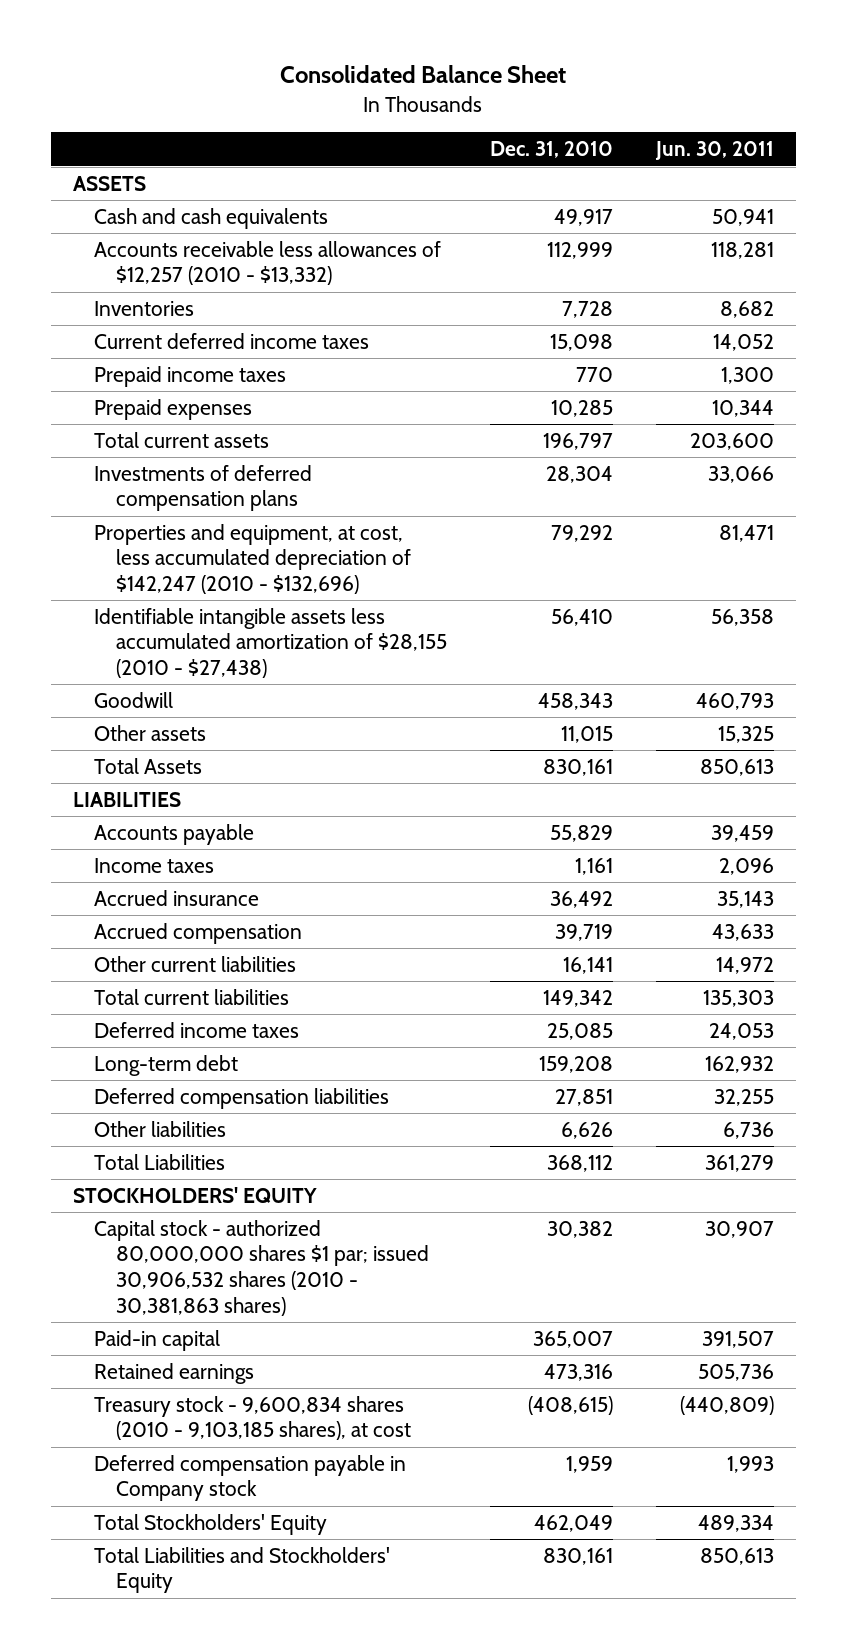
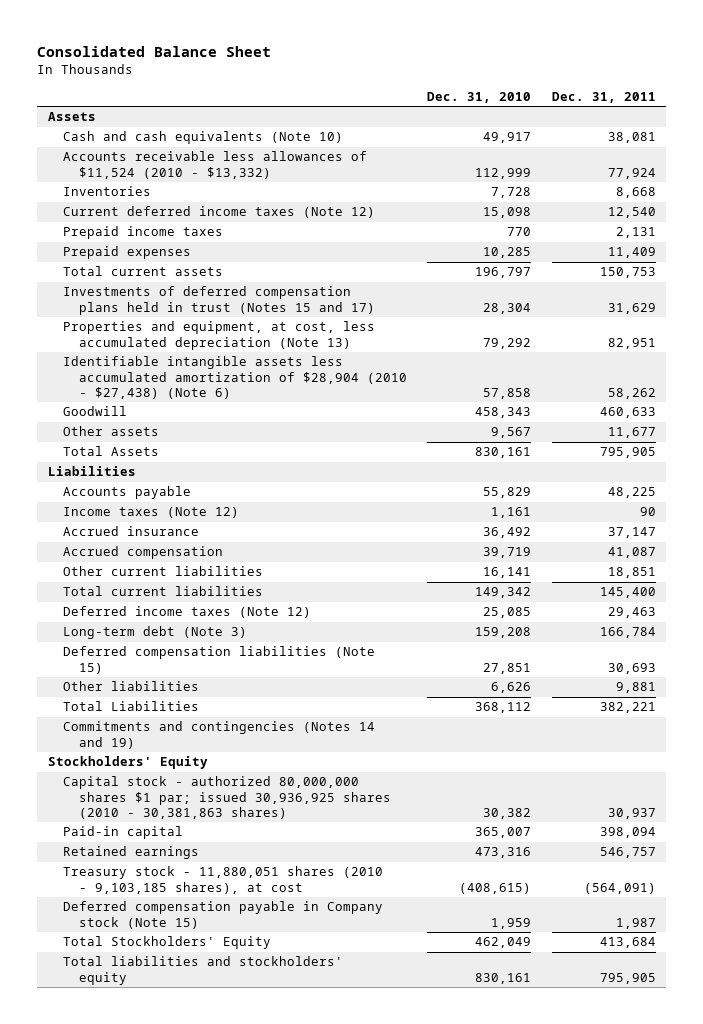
- | Dec. 31, 2010 | Jun. 30, 2011
+ | Dec. 31, 2010 | Dec. 31, 2011
- ASSETS
- Cash and cash equivalents | 49,917 | 50,941
- Accounts receivable less allowances of $12,257 (2010 - $13,332) | 112,999 | 118,281
+ Assets
+ Cash and cash equivalents (Note 10) | 49,917 | 38,081
+ Accounts receivable less allowances of $11,524 (2010 - $13,332) | 112,999 | 77,924
- Current deferred income taxes | 15,098 | 14,052
+ Current deferred income taxes (Note 12) | 15,098 | 12,540
- Investments of deferred compensation plans | 28,304 | 33,066
- Properties and equipment, at cost, less accumulated depreciation of $142,247 (2010 - $132,696) | 79,292 | 81,471
- Identifiable intangible assets less accumulated amortization of $28,155 (2010 - $27,438) | 56,410 | 56,358
+ Investments of deferred compensation plans held in trust (Notes 15 and 17) | 28,304 | 31,629
+ Properties and equipment, at cost, less accumulated depreciation (Note 13) | 79,292 | 82,951
+ Identifiable intangible assets less accumulated amortization of $28,904 (2010 - $27,438) (Note 6) | 57,858 | 58,262
- Other assets | 11,015 | 15,325
+ Other assets | 9,567 | 11,677
- LIABILITIES
+ Liabilities
- Income taxes | 1,161 | 2,096
+ Income taxes (Note 12) | 1,161 | 90
- Deferred income taxes | 25,085 | 24,053
- Long-term debt | 159,208 | 162,932
- Deferred compensation liabilities | 27,851 | 32,255
+ Deferred income taxes (Note 12) | 25,085 | 29,463
+ Long-term debt (Note 3) | 159,208 | 166,784
+ Deferred compensation liabilities (Note 15) | 27,851 | 30,693
- STOCKHOLDERS' EQUITY
- Capital stock - authorized 80,000,000 shares $1 par; issued 30,906,532 shares (2010 - 30,381,863 shares) | 30,382 | 30,907
+ Commitments and contingencies (Notes 14 and 19)
+ Stockholders' Equity
+ Capital stock - authorized 80,000,000 shares $1 par; issued 30,936,925 shares (2010 - 30,381,863 shares) | 30,382 | 30,937
- Treasury stock - 9,600,834 shares (2010 - 9,103,185 shares), at cost | (408,615) | (440,809)
- Deferred compensation payable in Company stock | 1,959 | 1,993
+ Treasury stock - 11,880,051 shares (2010 - 9,103,185 shares), at cost | (408,615) | (564,091)
+ Deferred compensation payable in Company stock (Note 15) | 1,959 | 1,987
- Total Liabilities and Stockholders' Equity | 830,161 | 850,613
+ Total liabilities and stockholders' equity | 830,161 | 795,905

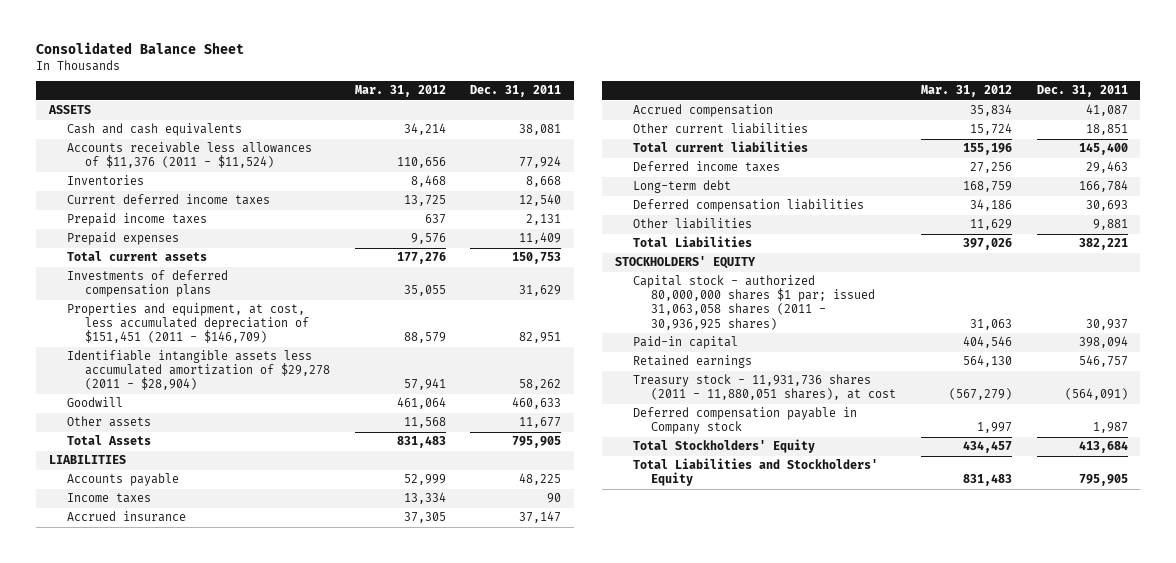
- | Dec. 31, 2010 | Dec. 31, 2011
+ | Mar. 31, 2012 | Dec. 31, 2011
- Assets
- Cash and cash equivalents (Note 10) | 49,917 | 38,081
- Accounts receivable less allowances of $11,524 (2010 - $13,332) | 112,999 | 77,924
+ ASSETS
+ Cash and cash equivalents | 34,214 | 38,081
+ Accounts receivable less allowances of $11,376 (2011 - $11,524) | 110,656 | 77,924
- Current deferred income taxes (Note 12) | 15,098 | 12,540
+ Current deferred income taxes | 13,725 | 12,540
- Investments of deferred compensation plans held in trust (Notes 15 and 17) | 28,304 | 31,629
- Properties and equipment, at cost, less accumulated depreciation (Note 13) | 79,292 | 82,951
- Identifiable intangible assets less accumulated amortization of $28,904 (2010 - $27,438) (Note 6) | 57,858 | 58,262
+ Investments of deferred compensation plans | 35,055 | 31,629
+ Properties and equipment, at cost, less accumulated depreciation of $151,451 (2011 - $146,709) | 88,579 | 82,951
+ Identifiable intangible assets less accumulated amortization of $29,278 (2011 - $28,904) | 57,941 | 58,262
- Liabilities
+ LIABILITIES
- Income taxes (Note 12) | 1,161 | 90
+ Income taxes | 13,334 | 90
- Deferred income taxes (Note 12) | 25,085 | 29,463
- Long-term debt (Note 3) | 159,208 | 166,784
- Deferred compensation liabilities (Note 15) | 27,851 | 30,693
+ Deferred income taxes | 27,256 | 29,463
+ Long-term debt | 168,759 | 166,784
+ Deferred compensation liabilities | 34,186 | 30,693
- Commitments and contingencies (Notes 14 and 19)
- Stockholders' Equity
- Capital stock - authorized 80,000,000 shares $1 par; issued 30,936,925 shares (2010 - 30,381,863 shares) | 30,382 | 30,937
+ STOCKHOLDERS' EQUITY
+ Capital stock - authorized 80,000,000 shares $1 par; issued 31,063,058 shares (2011 - 30,936,925 shares) | 31,063 | 30,937
- Treasury stock - 11,880,051 shares (2010 - 9,103,185 shares), at cost | (408,615) | (564,091)
- Deferred compensation payable in Company stock (Note 15) | 1,959 | 1,987
+ Treasury stock - 11,931,736 shares (2011 - 11,880,051 shares), at cost | (567,279) | (564,091)
+ Deferred compensation payable in Company stock | 1,997 | 1,987
- Total liabilities and stockholders' equity | 830,161 | 795,905
+ Total Liabilities and Stockholders' Equity | 831,483 | 795,905

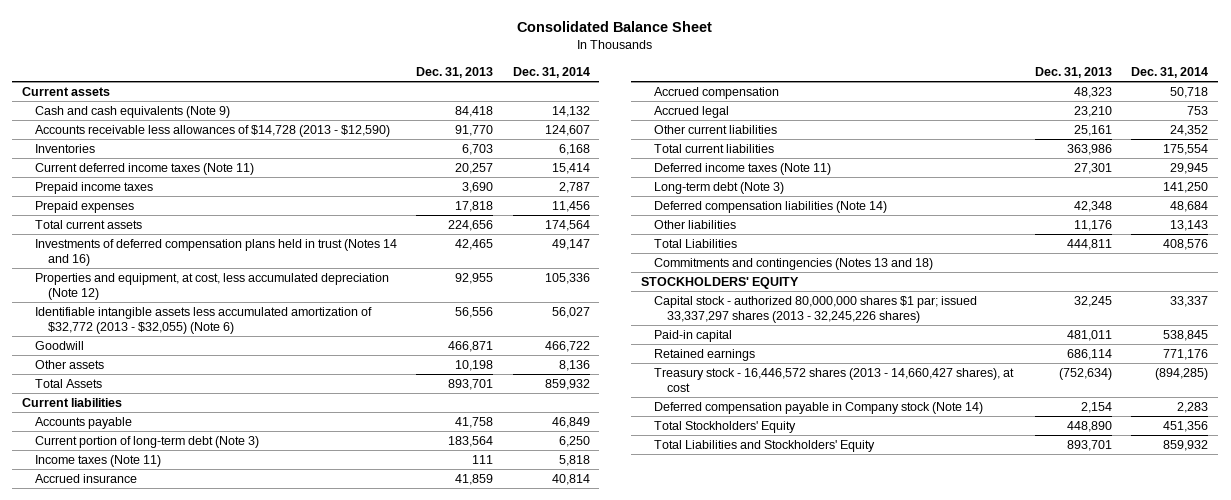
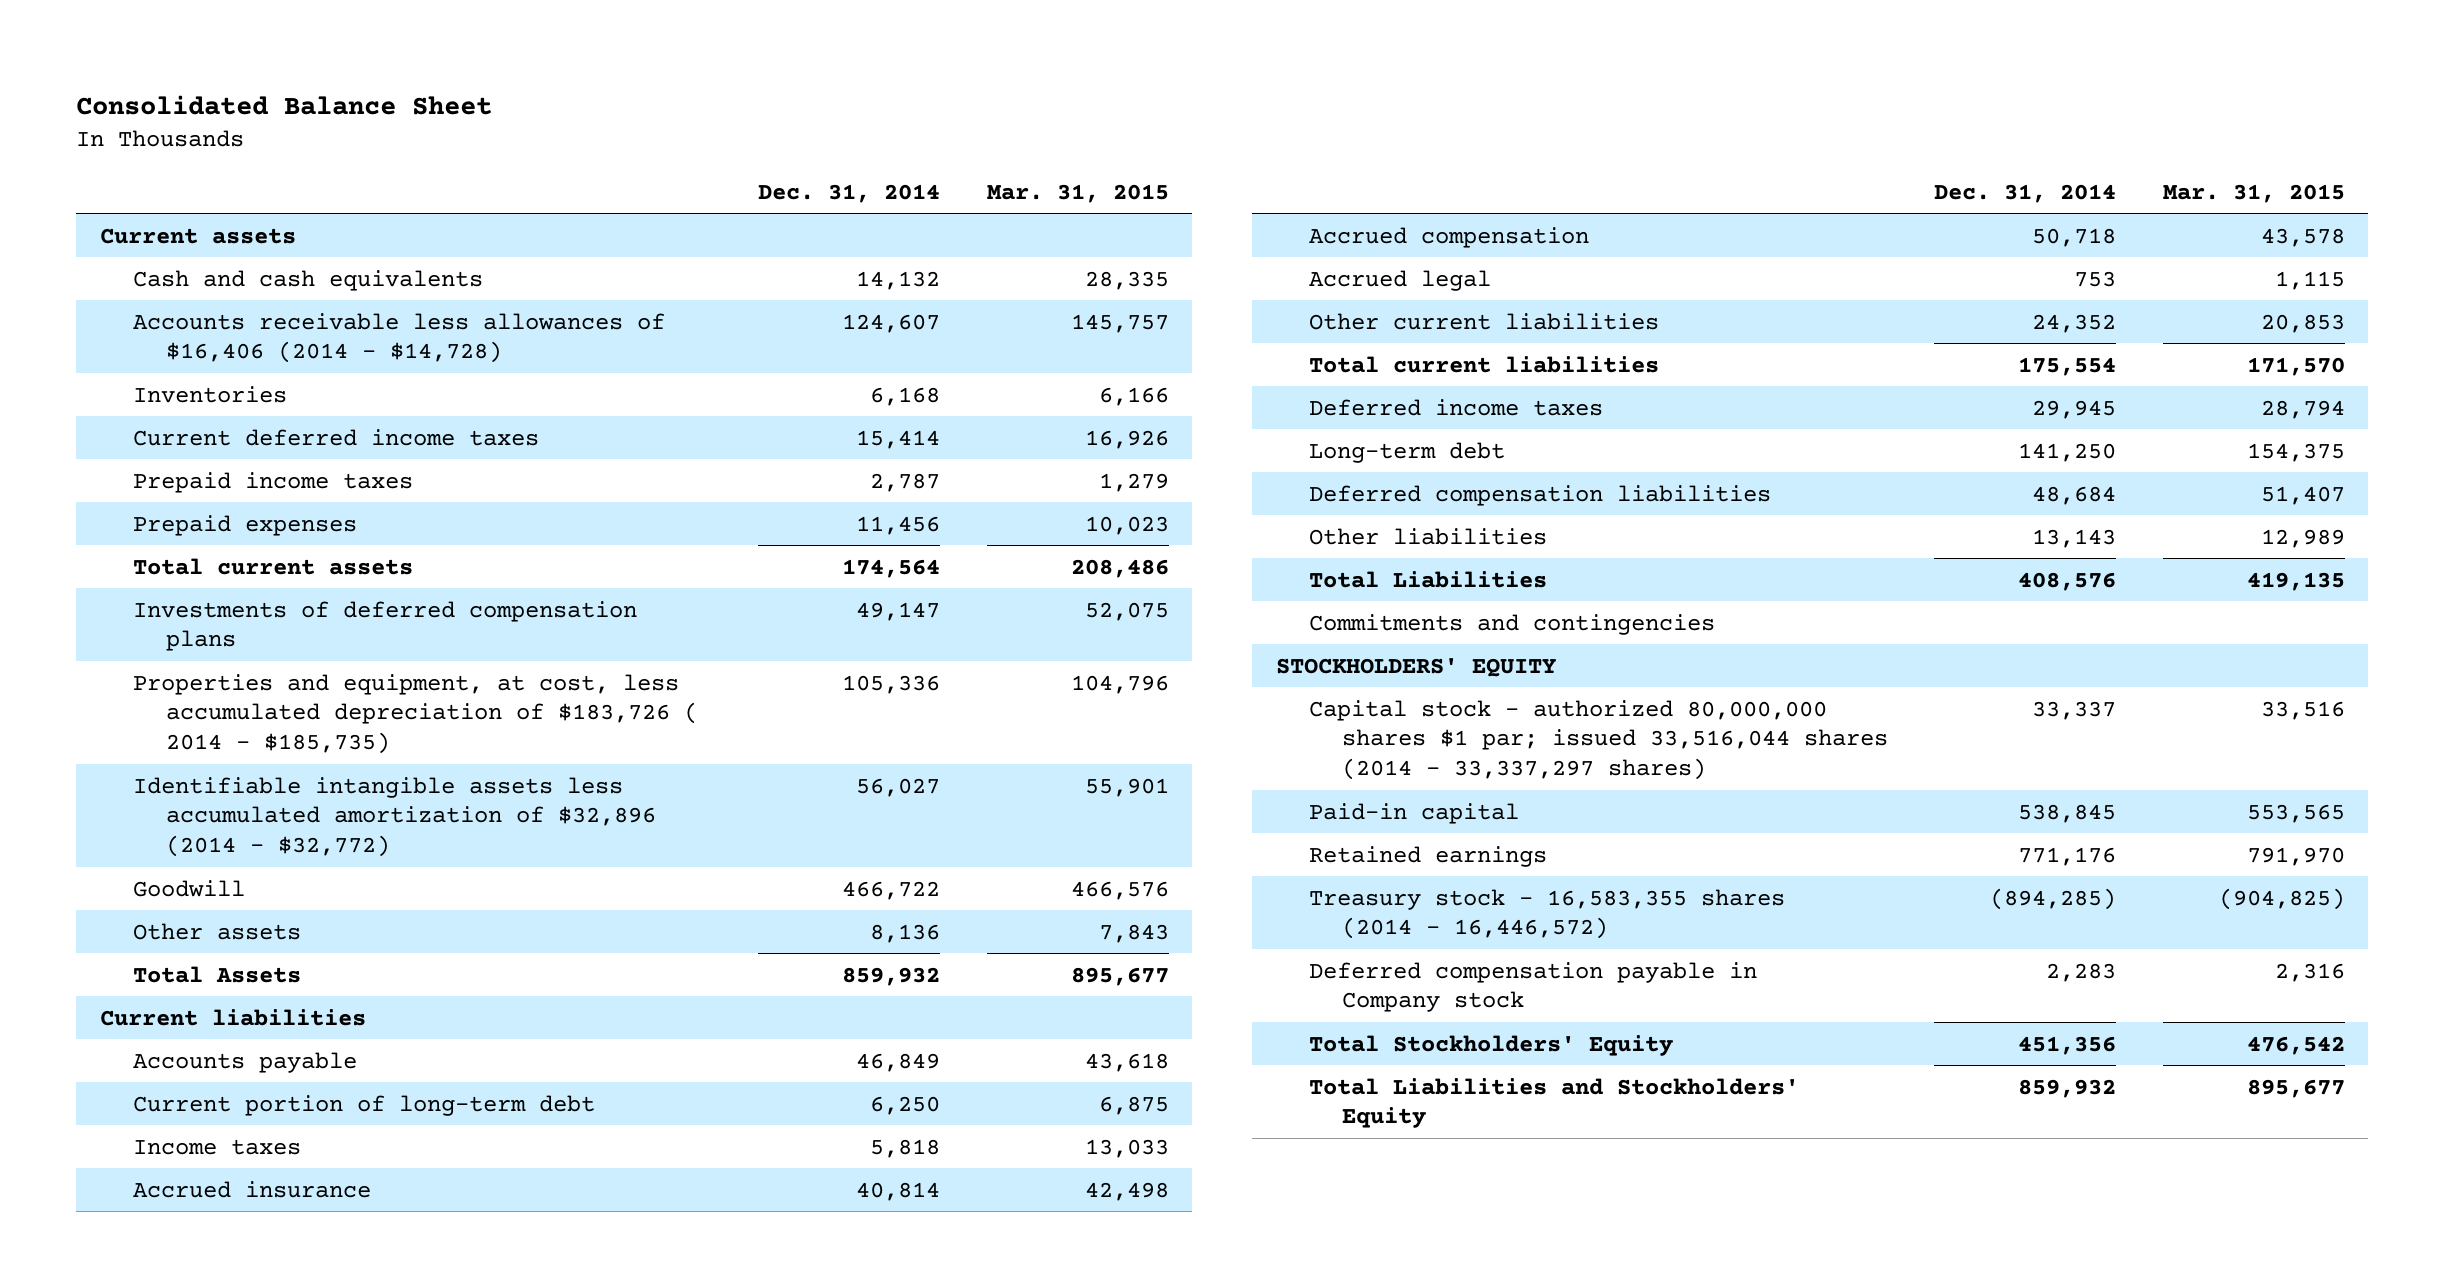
- | Dec. 31, 2013 | Dec. 31, 2014
+ | Dec. 31, 2014 | Mar. 31, 2015
- Cash and cash equivalents (Note 9) | 84,418 | 14,132
- Accounts receivable less allowances of $14,728 (2013 - $12,590) | 91,770 | 124,607
+ Cash and cash equivalents | 14,132 | 28,335
+ Accounts receivable less allowances of $16,406 (2014 - $14,728) | 124,607 | 145,757
- Current deferred income taxes (Note 11) | 20,257 | 15,414
+ Current deferred income taxes | 15,414 | 16,926
- Investments of deferred compensation plans held in trust (Notes 14 and 16) | 42,465 | 49,147
- Properties and equipment, at cost, less accumulated depreciation (Note 12) | 92,955 | 105,336
- Identifiable intangible assets less accumulated amortization of $32,772 (2013 - $32,055) (Note 6) | 56,556 | 56,027
+ Investments of deferred compensation plans | 49,147 | 52,075
+ Properties and equipment, at cost, less accumulated depreciation of $183,726 ( 2014 - $185,735) | 105,336 | 104,796
+ Identifiable intangible assets less accumulated amortization of $32,896 (2014 - $32,772) | 56,027 | 55,901
- Current portion of long-term debt (Note 3) | 183,564 | 6,250
- Income taxes (Note 11) | 111 | 5,818
+ Current portion of long-term debt | 6,250 | 6,875
+ Income taxes | 5,818 | 13,033
- Deferred income taxes (Note 11) | 27,301 | 29,945
- Long-term debt (Note 3) | | 141,250
- Deferred compensation liabilities (Note 14) | 42,348 | 48,684
+ Deferred income taxes | 29,945 | 28,794
+ Long-term debt | 141,250 | 154,375
+ Deferred compensation liabilities | 48,684 | 51,407
- Commitments and contingencies (Notes 13 and 18)
+ Commitments and contingencies
- Capital stock - authorized 80,000,000 shares $1 par; issued 33,337,297 shares (2013 - 32,245,226 shares) | 32,245 | 33,337
+ Capital stock - authorized 80,000,000 shares $1 par; issued 33,516,044 shares (2014 - 33,337,297 shares) | 33,337 | 33,516
- Treasury stock - 16,446,572 shares (2013 - 14,660,427 shares), at cost | (752,634) | (894,285)
- Deferred compensation payable in Company stock (Note 14) | 2,154 | 2,283
+ Treasury stock - 16,583,355 shares (2014 - 16,446,572) | (894,285) | (904,825)
+ Deferred compensation payable in Company stock | 2,283 | 2,316

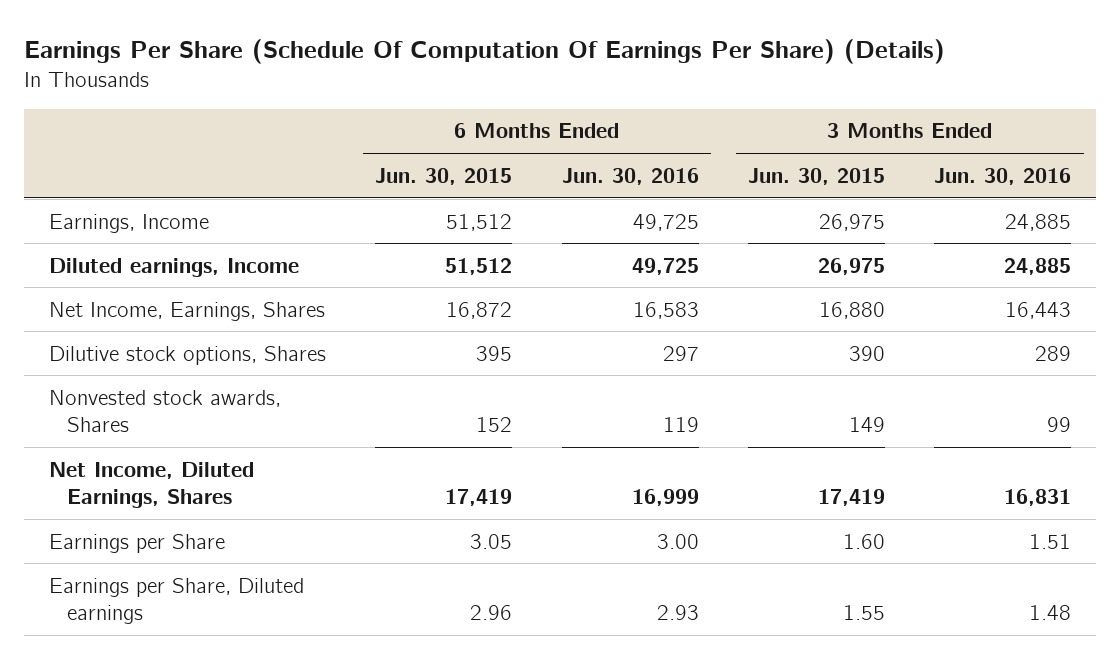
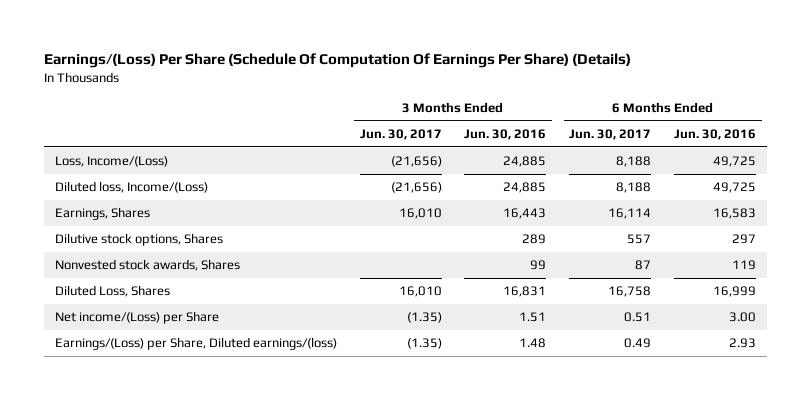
- Earnings Per Share (Schedule Of Computation Of Earnings Per Share) (Details)
+ Earnings/(Loss) Per Share (Schedule Of Computation Of Earnings Per Share) (Details)
- | 6 Months Ended Jun. 30, 2015 | 6 Months Ended Jun. 30, 2016 | 3 Months Ended Jun. 30, 2015 | 3 Months Ended Jun. 30, 2016
+ | 3 Months Ended Jun. 30, 2017 | 3 Months Ended Jun. 30, 2016 | 6 Months Ended Jun. 30, 2017 | 6 Months Ended Jun. 30, 2016
- Earnings, Income | 51,512 | 49,725 | 26,975 | 24,885
- Diluted earnings, Income | 51,512 | 49,725 | 26,975 | 24,885
- Net Income, Earnings, Shares | 16,872 | 16,583 | 16,880 | 16,443
+ Loss, Income/(Loss) | (21,656) | 24,885 | 8,188 | 49,725
+ Diluted loss, Income/(Loss) | (21,656) | 24,885 | 8,188 | 49,725
+ Earnings, Shares | 16,010 | 16,443 | 16,114 | 16,583
- Net Income, Diluted Earnings, Shares | 17,419 | 16,999 | 17,419 | 16,831
- Earnings per Share | 3.05 | 3.00 | 1.60 | 1.51
- Earnings per Share, Diluted earnings | 2.96 | 2.93 | 1.55 | 1.48
+ Diluted Loss, Shares | 16,010 | 16,831 | 16,758 | 16,999
+ Net income/(Loss) per Share | (1.35) | 1.51 | 0.51 | 3.00
+ Earnings/(Loss) per Share, Diluted earnings/(loss) | (1.35) | 1.48 | 0.49 | 2.93

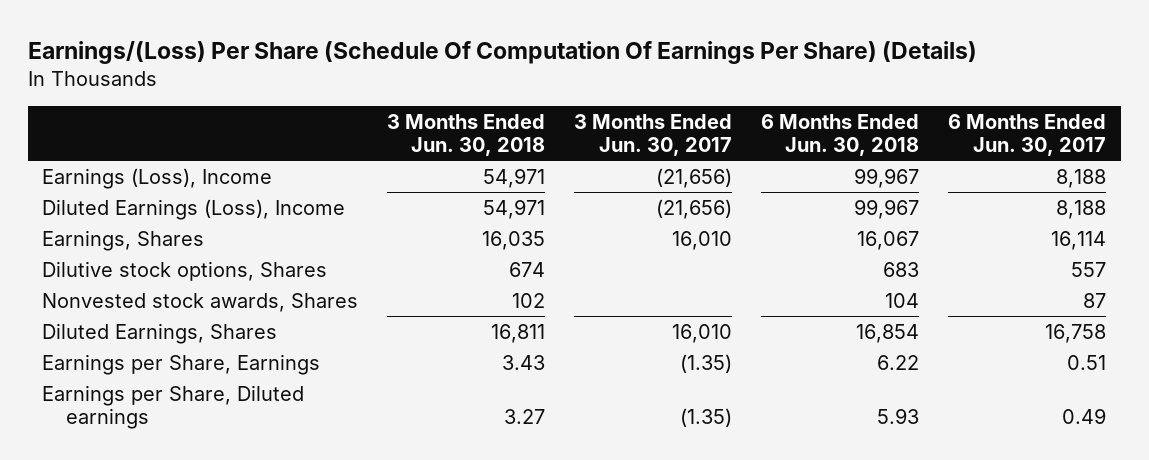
- | 3 Months Ended Jun. 30, 2017 | 3 Months Ended Jun. 30, 2016 | 6 Months Ended Jun. 30, 2017 | 6 Months Ended Jun. 30, 2016
+ | 3 Months Ended Jun. 30, 2018 | 3 Months Ended Jun. 30, 2017 | 6 Months Ended Jun. 30, 2018 | 6 Months Ended Jun. 30, 2017
- Loss, Income/(Loss) | (21,656) | 24,885 | 8,188 | 49,725
- Diluted loss, Income/(Loss) | (21,656) | 24,885 | 8,188 | 49,725
+ Earnings (Loss), Income | 54,971 | (21,656) | 99,967 | 8,188
+ Diluted Earnings (Loss), Income | 54,971 | (21,656) | 99,967 | 8,188
- Diluted Loss, Shares | 16,010 | 16,831 | 16,758 | 16,999
- Net income/(Loss) per Share | (1.35) | 1.51 | 0.51 | 3.00
- Earnings/(Loss) per Share, Diluted earnings/(loss) | (1.35) | 1.48 | 0.49 | 2.93
+ Diluted Earnings, Shares | 16,811 | 16,010 | 16,854 | 16,758
+ Earnings per Share, Earnings | 3.43 | (1.35) | 6.22 | 0.51
+ Earnings per Share, Diluted earnings | 3.27 | (1.35) | 5.93 | 0.49

